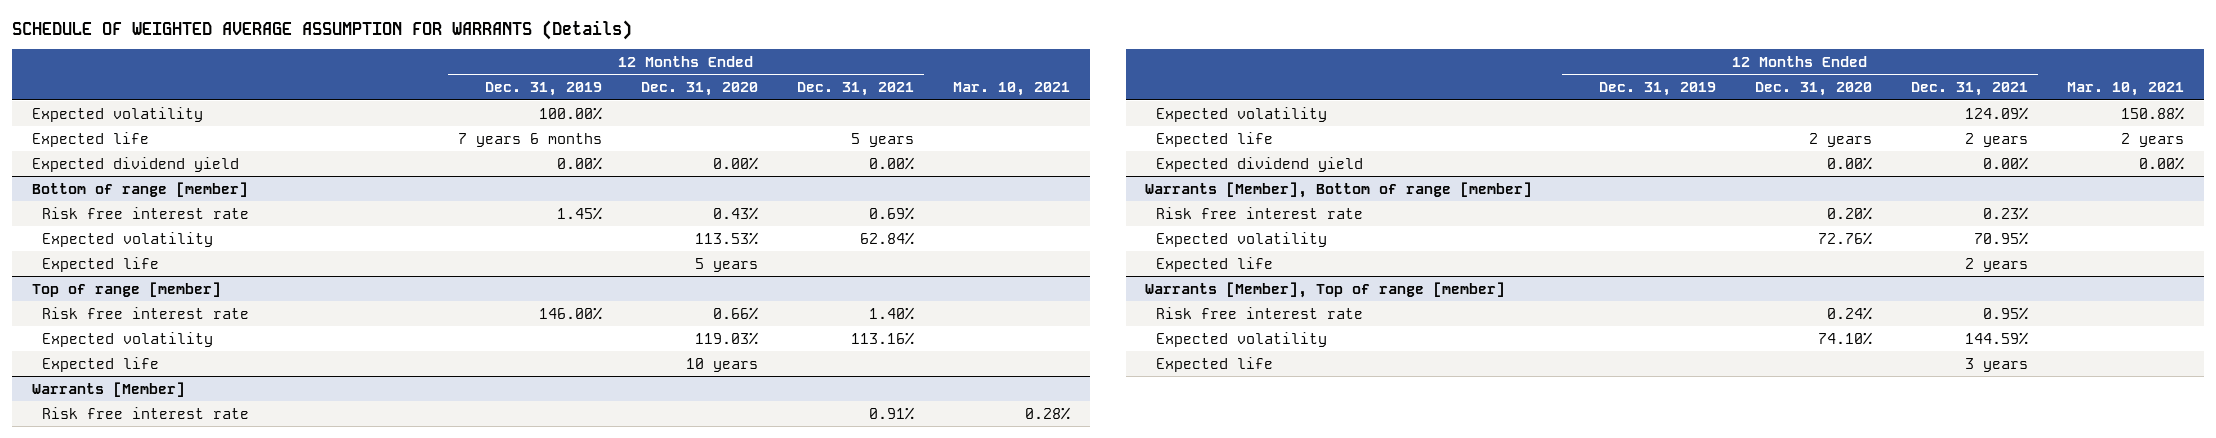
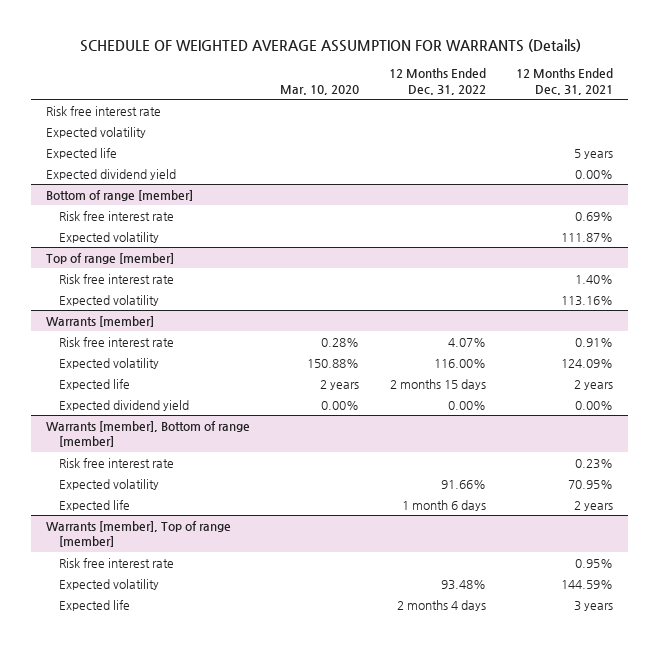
- | 12 Months Ended Dec. 31, 2019 | 12 Months Ended Dec. 31, 2020 | 12 Months Ended Dec. 31, 2021 | Mar. 10, 2021
+ | Mar. 10, 2020 | 12 Months Ended Dec. 31, 2022 | 12 Months Ended Dec. 31, 2021
+ Risk free interest rate
@ Bottom of range [member]
- Expected volatility | | 113.53% | 62.84% |
- Expected life | | 5 years | |
+ Expected volatility | | | 111.87%
@ Top of range [member]
- Expected life | | 10 years | |
- Warrants [Member]
+ Warrants [member]
- Warrants [Member], Bottom of range [member]
+ Warrants [member], Bottom of range [member]
- Warrants [Member], Top of range [member]
+ Warrants [member], Top of range [member]

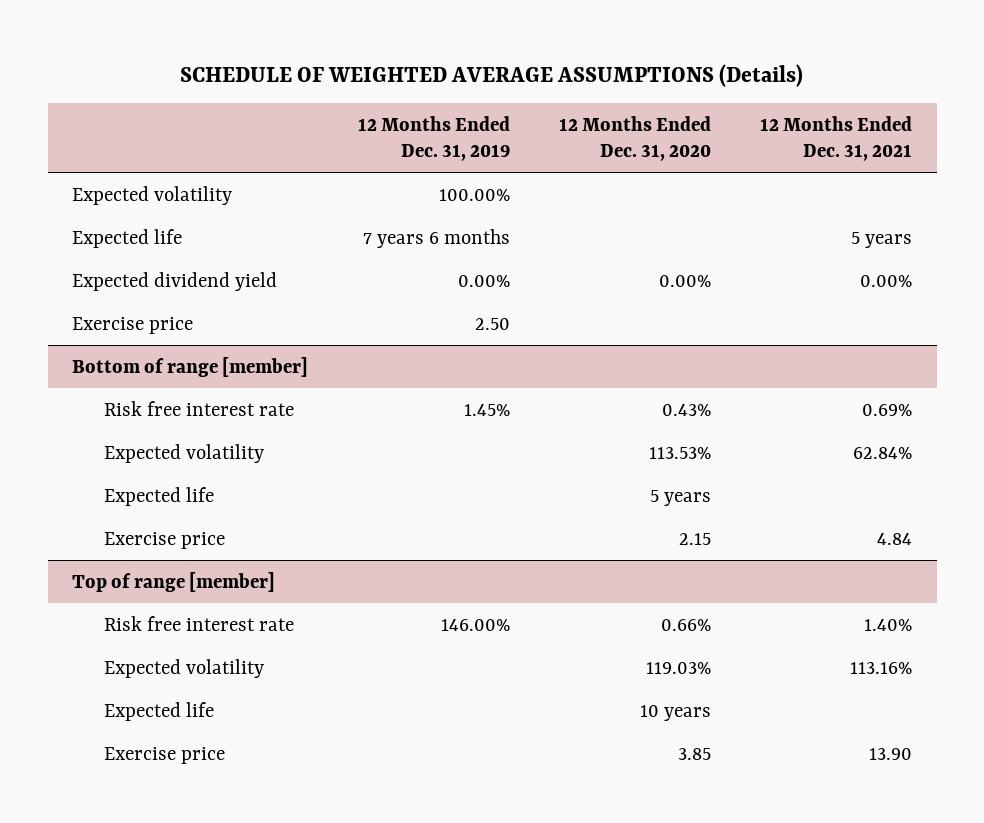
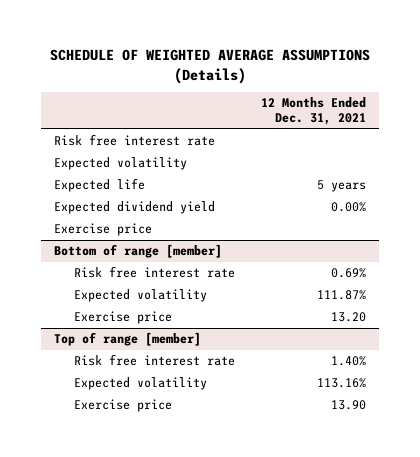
- | 12 Months Ended Dec. 31, 2019 | 12 Months Ended Dec. 31, 2020 | 12 Months Ended Dec. 31, 2021
+ | 12 Months Ended Dec. 31, 2021
+ Risk free interest rate
@ Bottom of range [member]
- Expected volatility | | 113.53% | 62.84%
- Expected life | | 5 years |
- Exercise price | | 2.15 | 4.84
+ Expected volatility | 111.87%
+ Exercise price | 13.20
@ Top of range [member]
- Expected life | | 10 years |

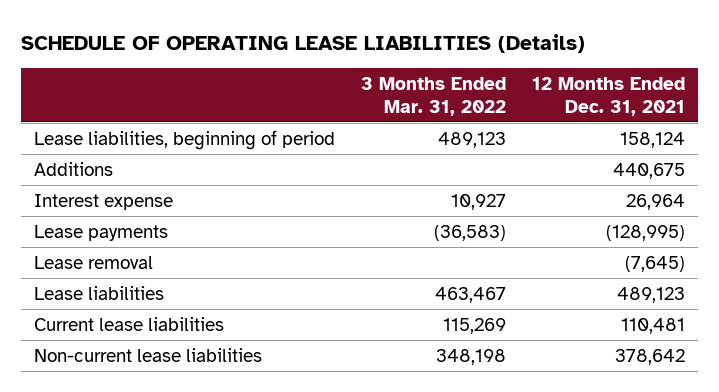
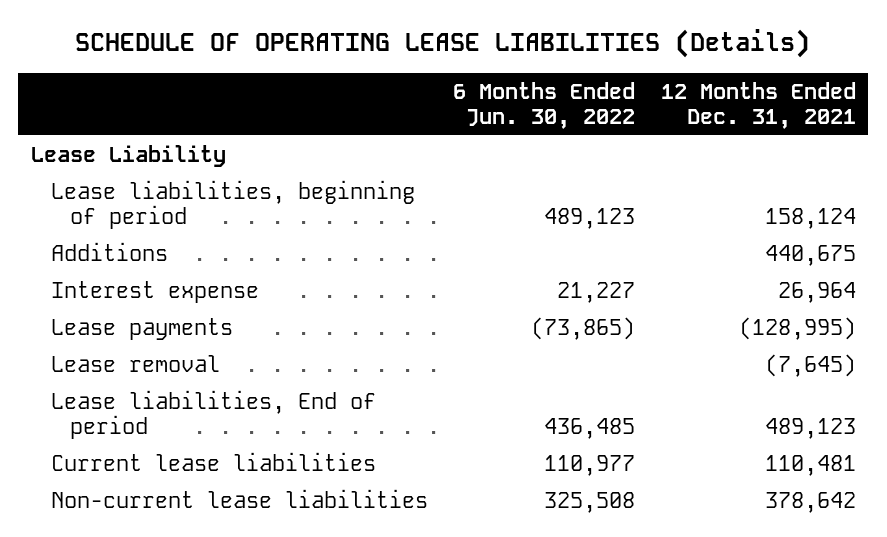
- | 3 Months Ended Mar. 31, 2022 | 12 Months Ended Dec. 31, 2021
+ | 6 Months Ended Jun. 30, 2022 | 12 Months Ended Dec. 31, 2021
+ Lease Liability
- Lease liabilities | 463,467 | 489,123
+ Lease liabilities, End of period | 436,485 | 489,123

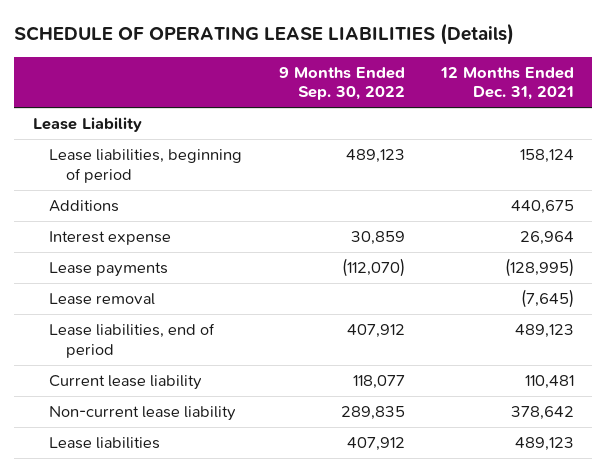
- | 6 Months Ended Jun. 30, 2022 | 12 Months Ended Dec. 31, 2021
+ | 9 Months Ended Sep. 30, 2022 | 12 Months Ended Dec. 31, 2021
- Lease liabilities, End of period | 436,485 | 489,123
- Current lease liabilities | 110,977 | 110,481
- Non-current lease liabilities | 325,508 | 378,642
+ Lease liabilities, end of period | 407,912 | 489,123
+ Current lease liability | 118,077 | 110,481
+ Non-current lease liability | 289,835 | 378,642
+ Lease liabilities | 407,912 | 489,123

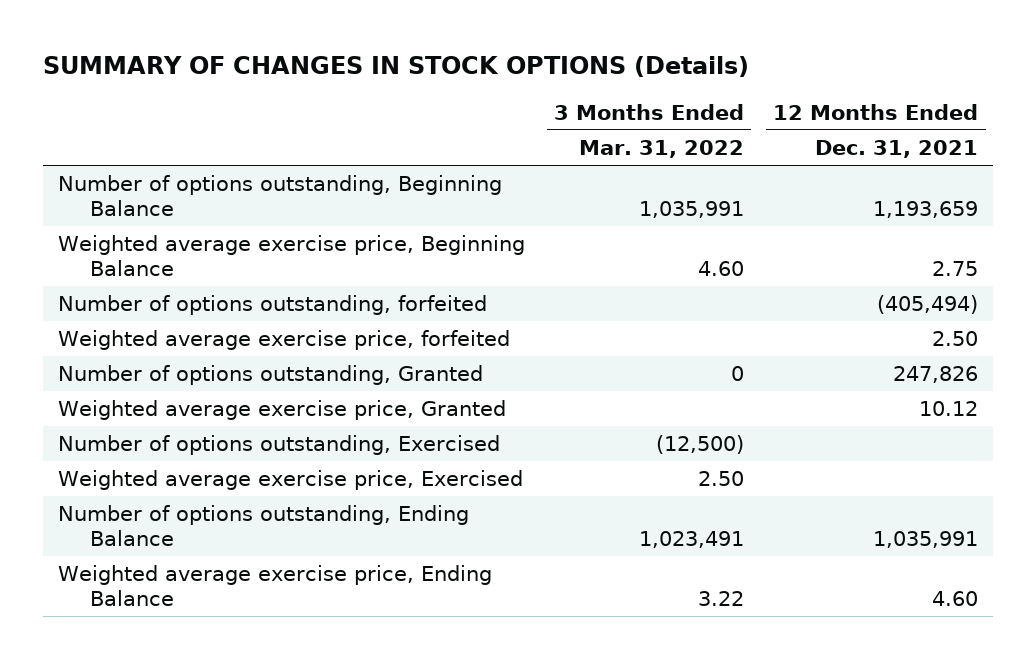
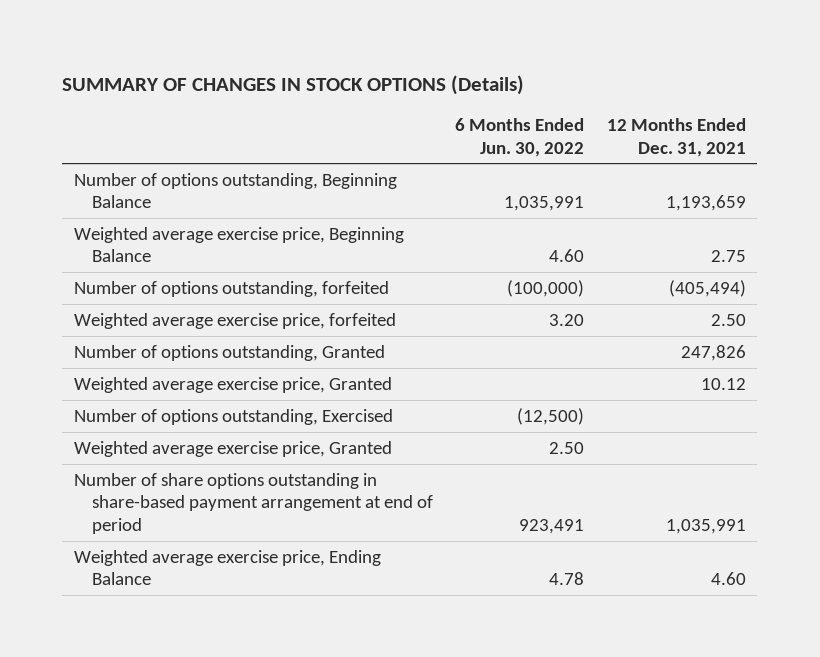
- | 3 Months Ended Mar. 31, 2022 | 12 Months Ended Dec. 31, 2021
+ | 6 Months Ended Jun. 30, 2022 | 12 Months Ended Dec. 31, 2021
- Weighted average exercise price, Exercised | 2.50 |
- Number of options outstanding, Ending Balance | 1,023,491 | 1,035,991
+ Weighted average exercise price, Granted | 2.50 |
+ Number of share options outstanding in share-based payment arrangement at end of period | 923,491 | 1,035,991

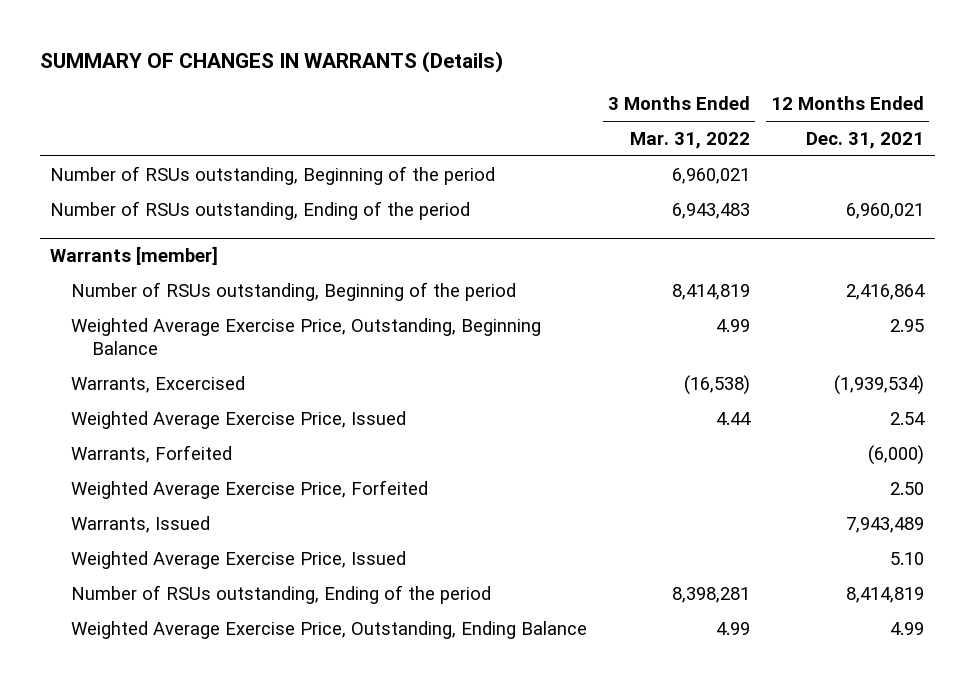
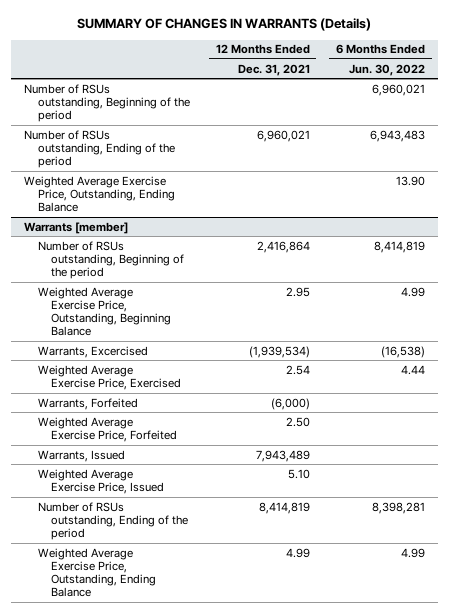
- | 3 Months Ended Mar. 31, 2022 | 12 Months Ended Dec. 31, 2021
+ | 12 Months Ended Dec. 31, 2021 | 6 Months Ended Jun. 30, 2022
+ Weighted Average Exercise Price, Outstanding, Ending Balance | | 13.90
@ Warrants [member]
- Weighted Average Exercise Price, Issued | 4.44 | 2.54
+ Weighted Average Exercise Price, Exercised | 2.54 | 4.44

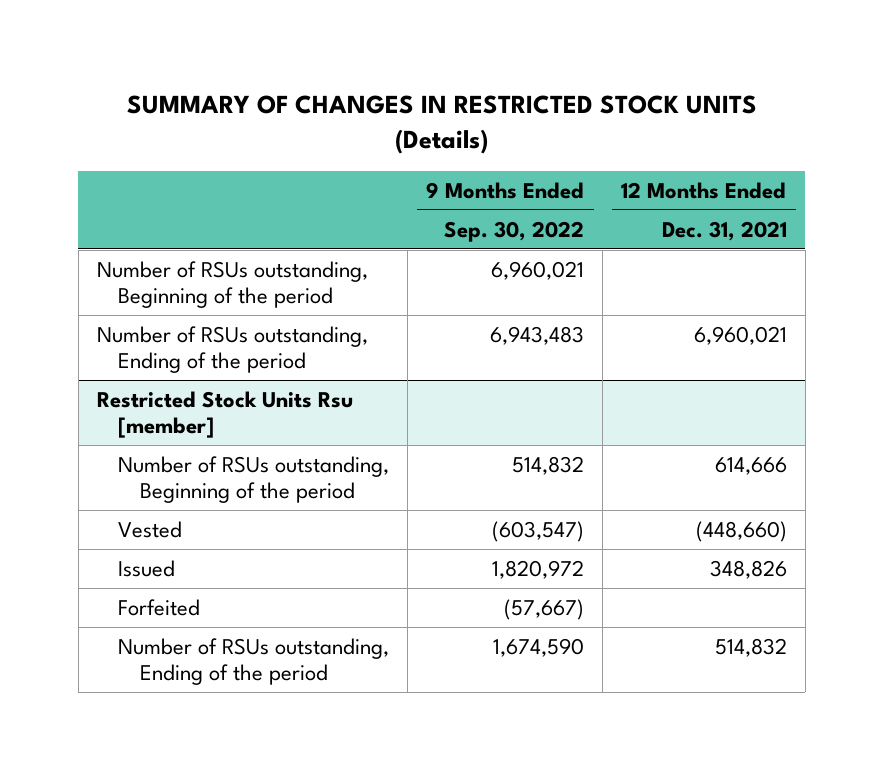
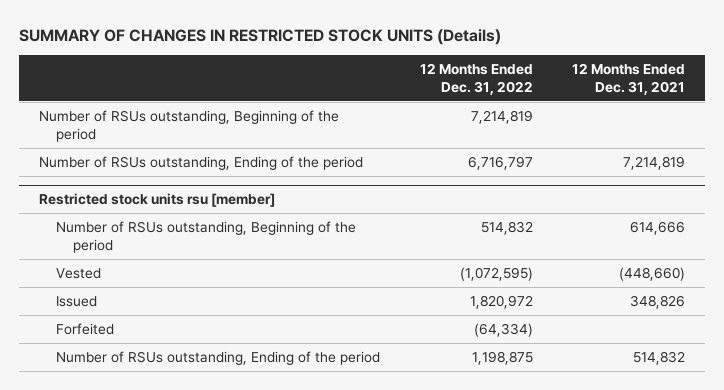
- | 9 Months Ended Sep. 30, 2022 | 12 Months Ended Dec. 31, 2021
+ | 12 Months Ended Dec. 31, 2022 | 12 Months Ended Dec. 31, 2021
- Number of RSUs outstanding, Ending of the period | 6,943,483 | 6,960,021
- Restricted Stock Units Rsu [member]
+ Number of RSUs outstanding, Ending of the period | 6,716,797 | 7,214,819
+ Restricted stock units rsu [member]

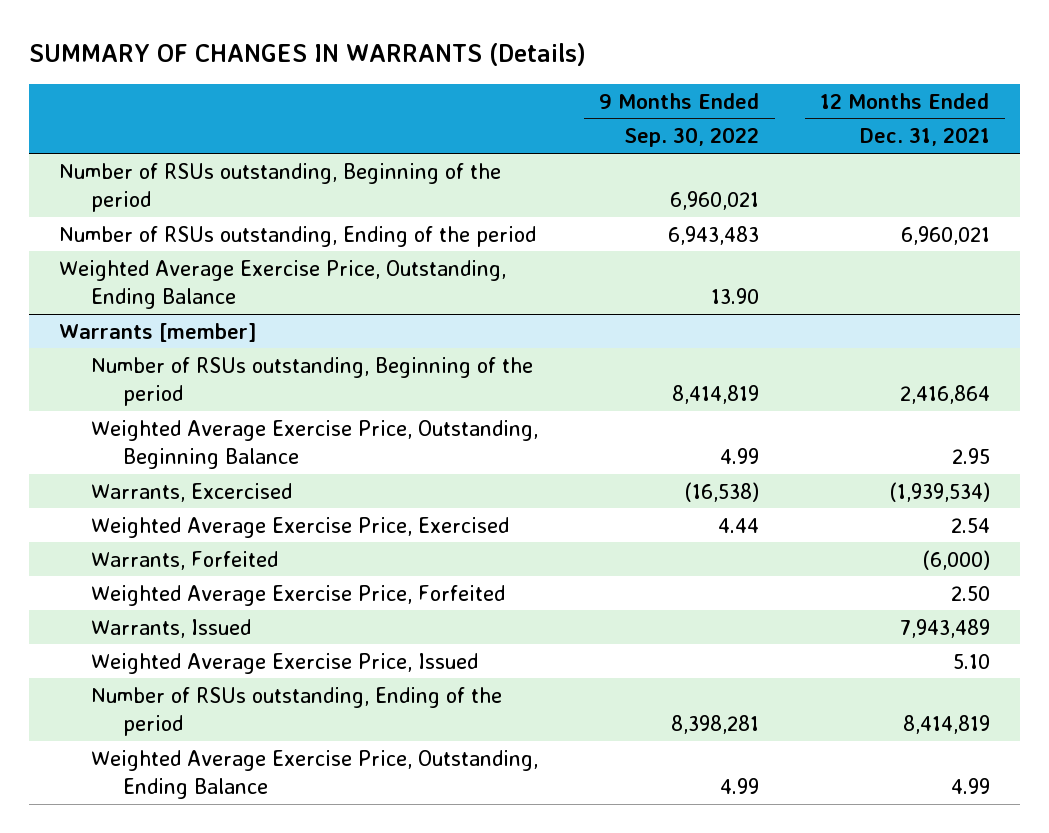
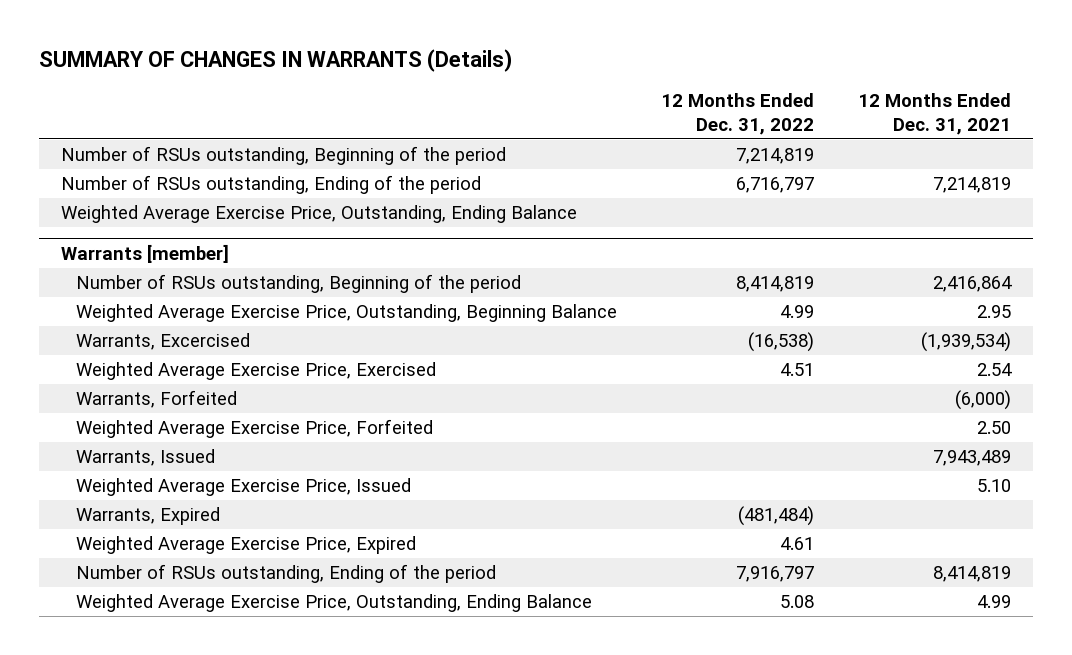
- | 9 Months Ended Sep. 30, 2022 | 12 Months Ended Dec. 31, 2021
+ | 12 Months Ended Dec. 31, 2022 | 12 Months Ended Dec. 31, 2021
- Number of RSUs outstanding, Ending of the period | 6,943,483 | 6,960,021
+ Number of RSUs outstanding, Ending of the period | 6,716,797 | 7,214,819
@ Warrants [member]
+ Warrants, Expired | (481,484) |
+ Weighted Average Exercise Price, Expired | 4.61 |

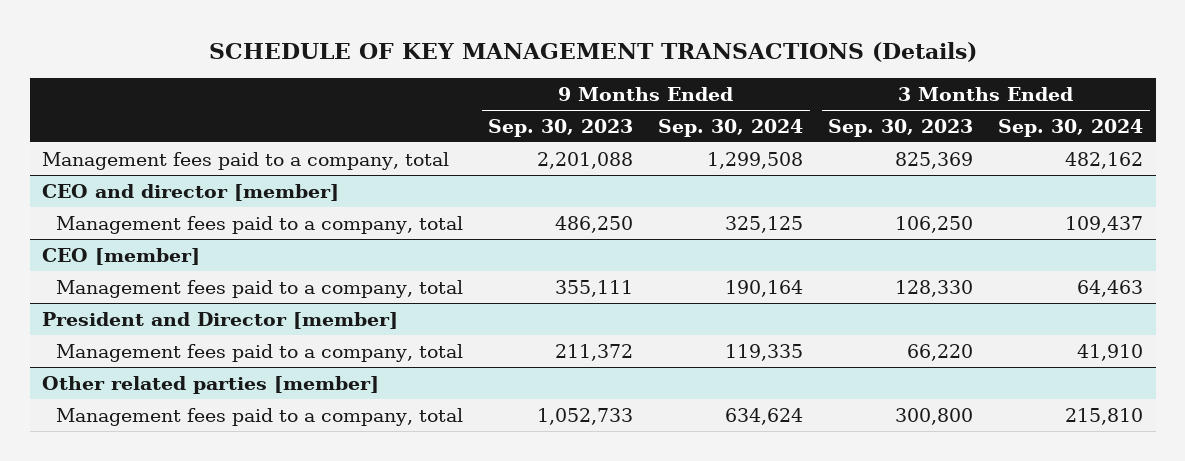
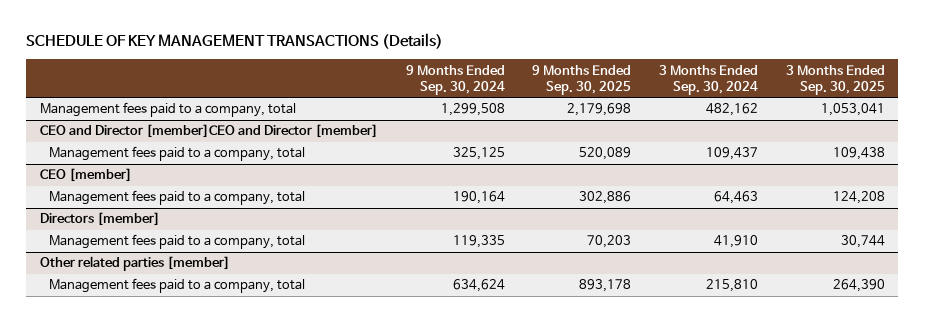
- | 9 Months Ended Sep. 30, 2023 | 9 Months Ended Sep. 30, 2024 | 3 Months Ended Sep. 30, 2023 | 3 Months Ended Sep. 30, 2024
+ | 9 Months Ended Sep. 30, 2024 | 9 Months Ended Sep. 30, 2025 | 3 Months Ended Sep. 30, 2024 | 3 Months Ended Sep. 30, 2025
- CEO and director [member]
+ CEO and Director [member]CEO and Director [member]
- President and Director [member]
+ Directors [member]

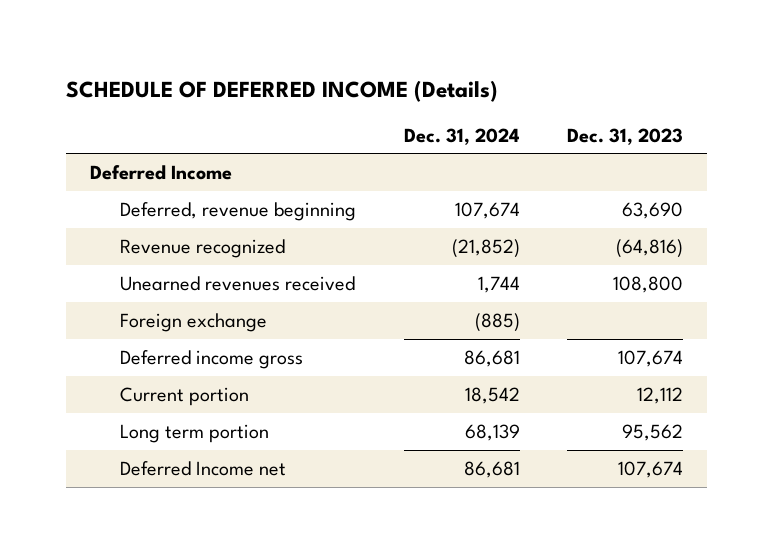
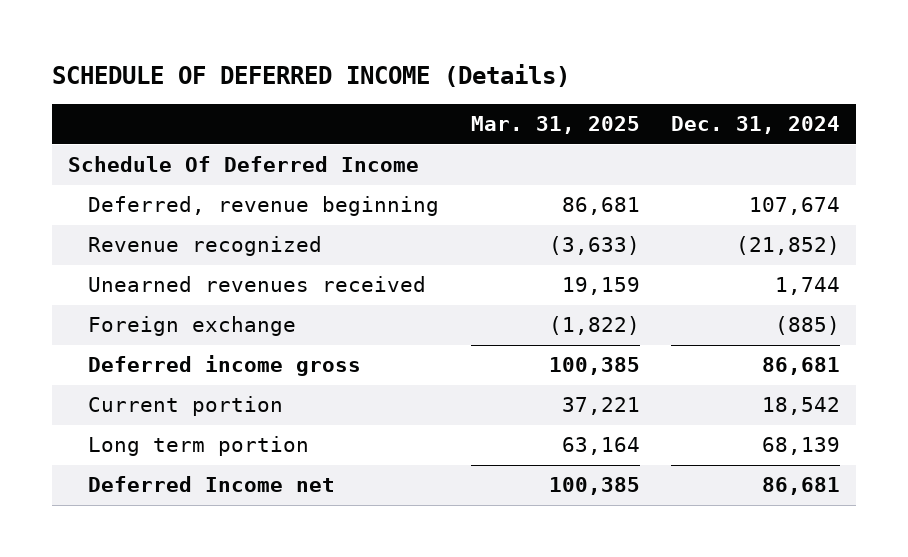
- | Dec. 31, 2024 | Dec. 31, 2023
+ | Mar. 31, 2025 | Dec. 31, 2024
- Deferred Income
+ Schedule Of Deferred Income

